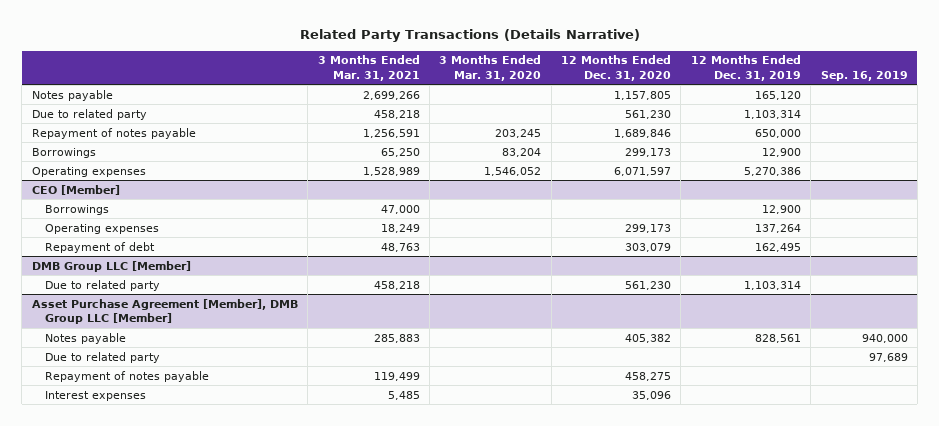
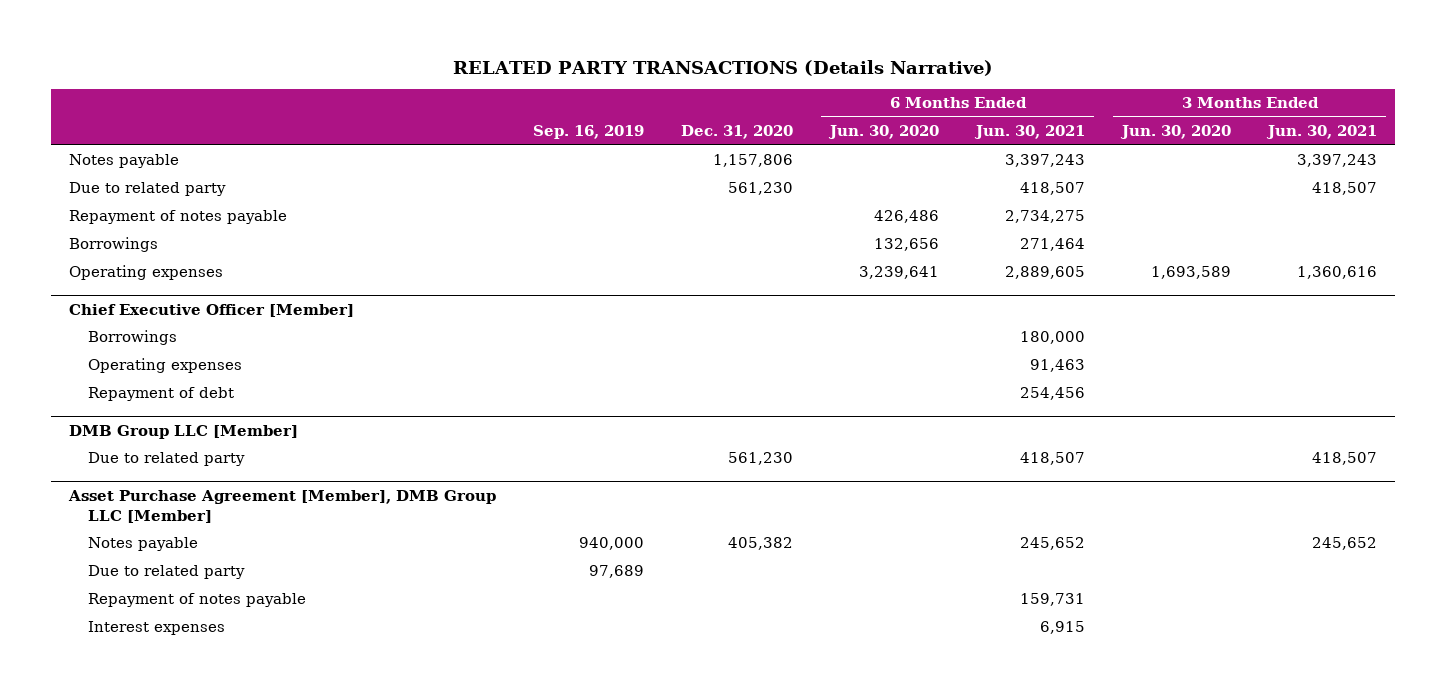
- Related Party Transactions (Details Narrative)
+ RELATED PARTY TRANSACTIONS (Details Narrative)
- | 3 Months Ended Mar. 31, 2021 | 3 Months Ended Mar. 31, 2020 | 12 Months Ended Dec. 31, 2020 | 12 Months Ended Dec. 31, 2019 | Sep. 16, 2019
+ | Sep. 16, 2019 | Dec. 31, 2020 | 6 Months Ended Jun. 30, 2020 | 6 Months Ended Jun. 30, 2021 | 3 Months Ended Jun. 30, 2020 | 3 Months Ended Jun. 30, 2021
- CEO [Member]
+ Chief Executive Officer [Member]

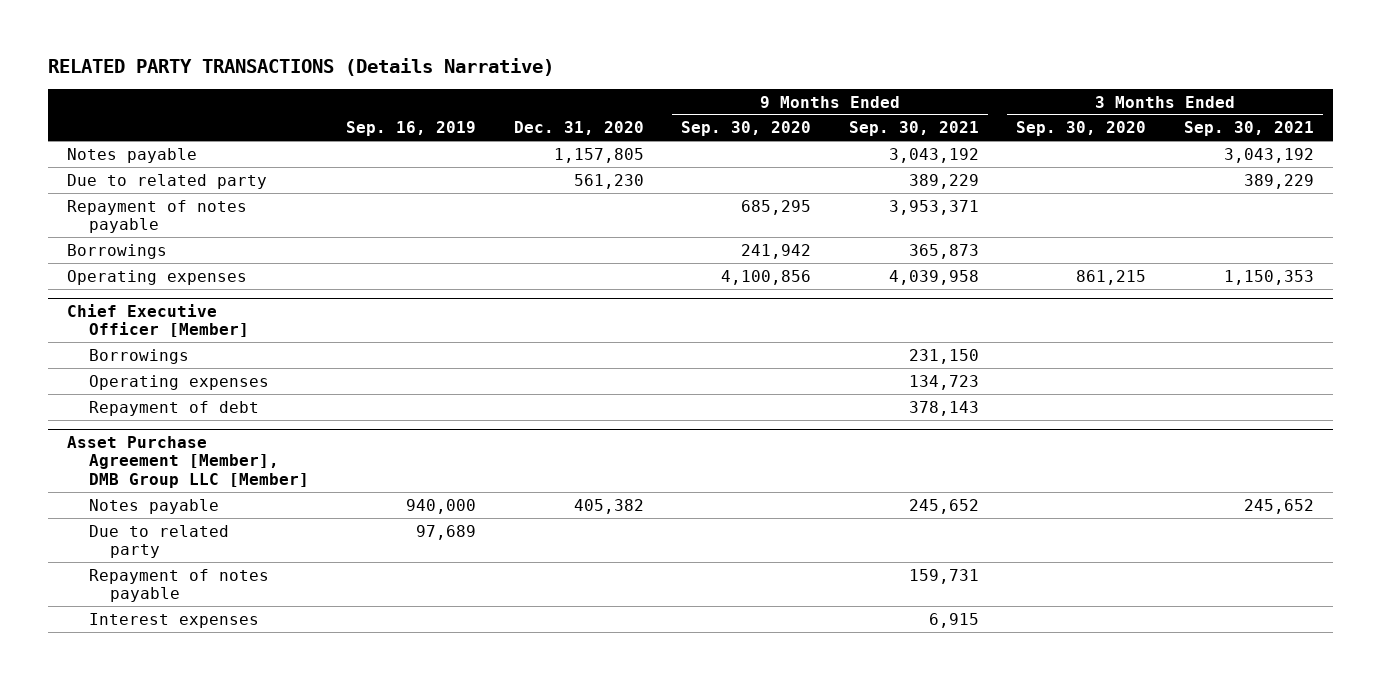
- | Sep. 16, 2019 | Dec. 31, 2020 | 6 Months Ended Jun. 30, 2020 | 6 Months Ended Jun. 30, 2021 | 3 Months Ended Jun. 30, 2020 | 3 Months Ended Jun. 30, 2021
+ | Sep. 16, 2019 | Dec. 31, 2020 | 9 Months Ended Sep. 30, 2020 | 9 Months Ended Sep. 30, 2021 | 3 Months Ended Sep. 30, 2020 | 3 Months Ended Sep. 30, 2021
- Notes payable | | 1,157,806 | | 3,397,243 | | 3,397,243
+ Notes payable | | 1,157,805 | | 3,043,192 | | 3,043,192
- DMB Group LLC [Member]
- Due to related party | | 561,230 | | 418,507 | | 418,507

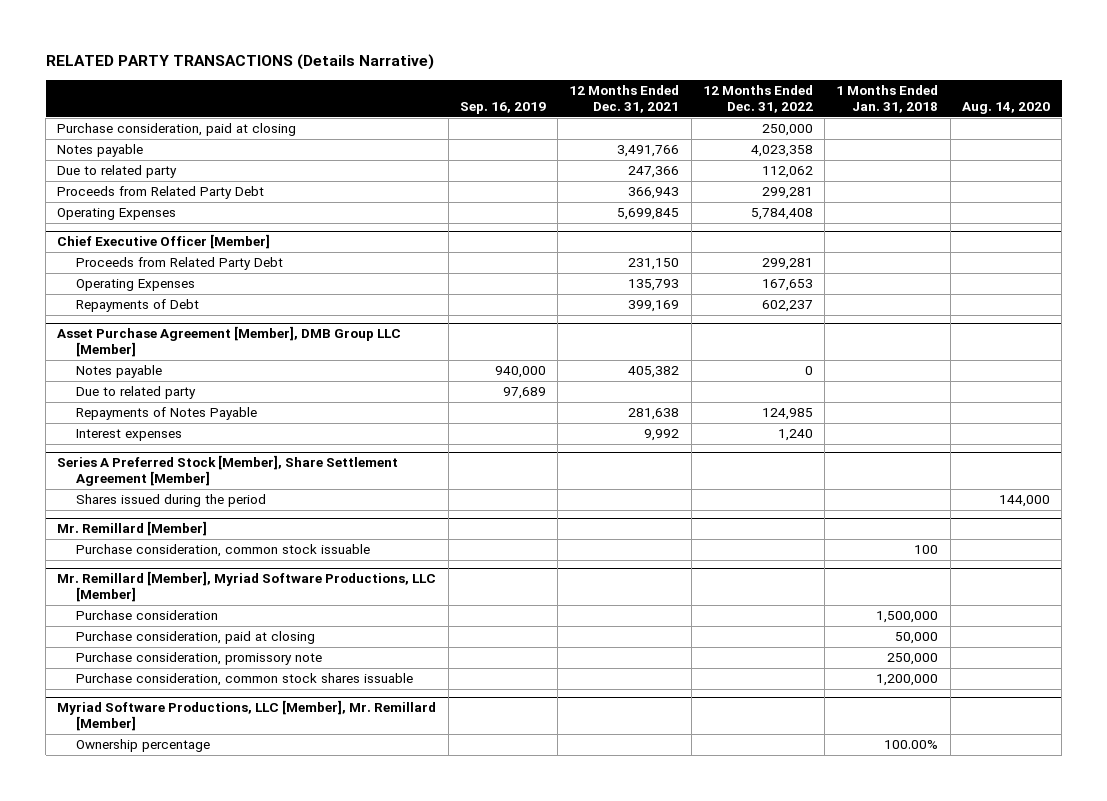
- | Sep. 16, 2019 | Dec. 31, 2020 | 9 Months Ended Sep. 30, 2020 | 9 Months Ended Sep. 30, 2021 | 3 Months Ended Sep. 30, 2020 | 3 Months Ended Sep. 30, 2021
+ | Sep. 16, 2019 | 12 Months Ended Dec. 31, 2021 | 12 Months Ended Dec. 31, 2022 | 1 Months Ended Jan. 31, 2018 | Aug. 14, 2020
+ Purchase consideration, paid at closing | | | 250,000 | |
- Repayment of notes payable | | | 685,295 | 3,953,371 | |
- Borrowings | | | 241,942 | 365,873 | |
- Operating expenses | | | 4,100,856 | 4,039,958 | 861,215 | 1,150,353
+ Proceeds from Related Party Debt | | 366,943 | 299,281 | |
+ Operating Expenses | | 5,699,845 | 5,784,408 | |
@ Chief Executive Officer [Member]
- Borrowings | | | | 231,150 | |
- Operating expenses | | | | 134,723 | |
- Repayment of debt | | | | 378,143 | |
+ Proceeds from Related Party Debt | | 231,150 | 299,281 | |
+ Operating Expenses | | 135,793 | 167,653 | |
+ Repayments of Debt | | 399,169 | 602,237 | |
@ Asset Purchase Agreement [Member], DMB Group LLC [Member]
- Repayment of notes payable | | | | 159,731 | |
+ Repayments of Notes Payable | | 281,638 | 124,985 | |
+ Series A Preferred Stock [Member], Share Settlement Agreement [Member]
+ Shares issued during the period | | | | | 144,000
+ Mr. Remillard [Member]
+ Purchase consideration, common stock issuable | | | | 100 |
+ Mr. Remillard [Member], Myriad Software Productions, LLC [Member]
+ Purchase consideration | | | | 1,500,000 |
+ Purchase consideration, paid at closing | | | | 50,000 |
+ Purchase consideration, promissory note | | | | 250,000 |
+ Purchase consideration, common stock shares issuable | | | | 1,200,000 |
+ Myriad Software Productions, LLC [Member], Mr. Remillard [Member]
+ Ownership percentage | | | | 100.00% |

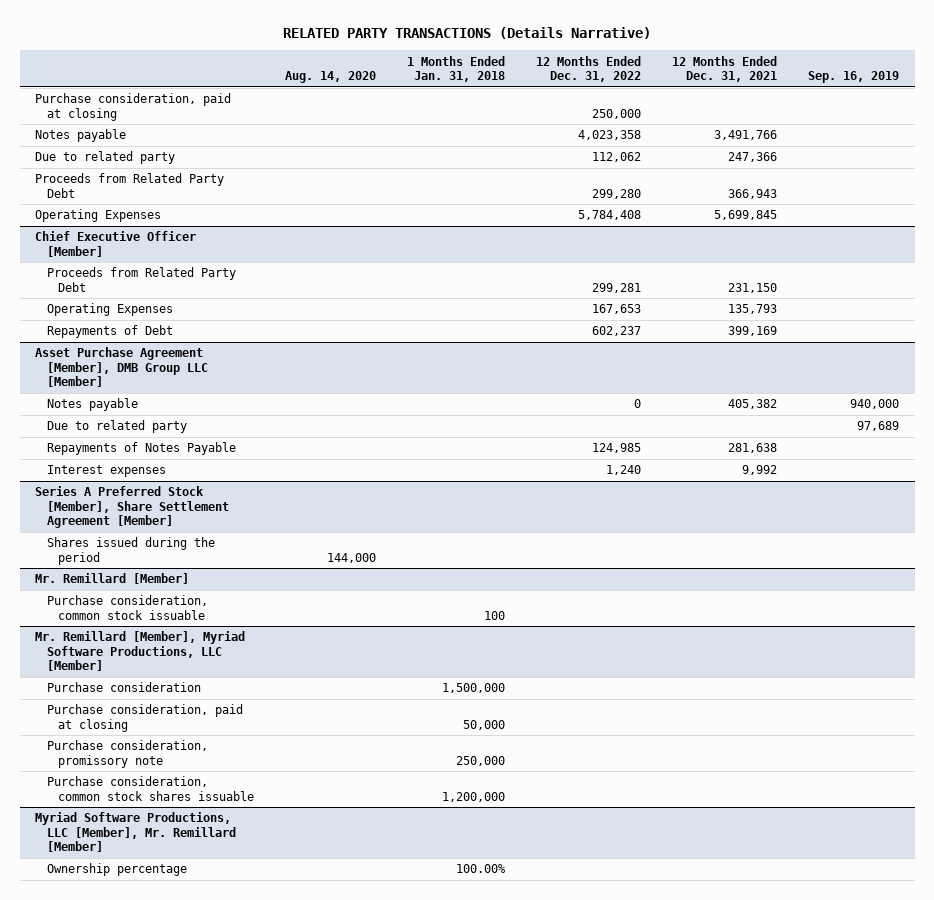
- | Sep. 16, 2019 | 12 Months Ended Dec. 31, 2021 | 12 Months Ended Dec. 31, 2022 | 1 Months Ended Jan. 31, 2018 | Aug. 14, 2020
+ | Aug. 14, 2020 | 1 Months Ended Jan. 31, 2018 | 12 Months Ended Dec. 31, 2022 | 12 Months Ended Dec. 31, 2021 | Sep. 16, 2019
- Proceeds from Related Party Debt | | 366,943 | 299,281 | |
+ Proceeds from Related Party Debt | | | 299,280 | 366,943 |

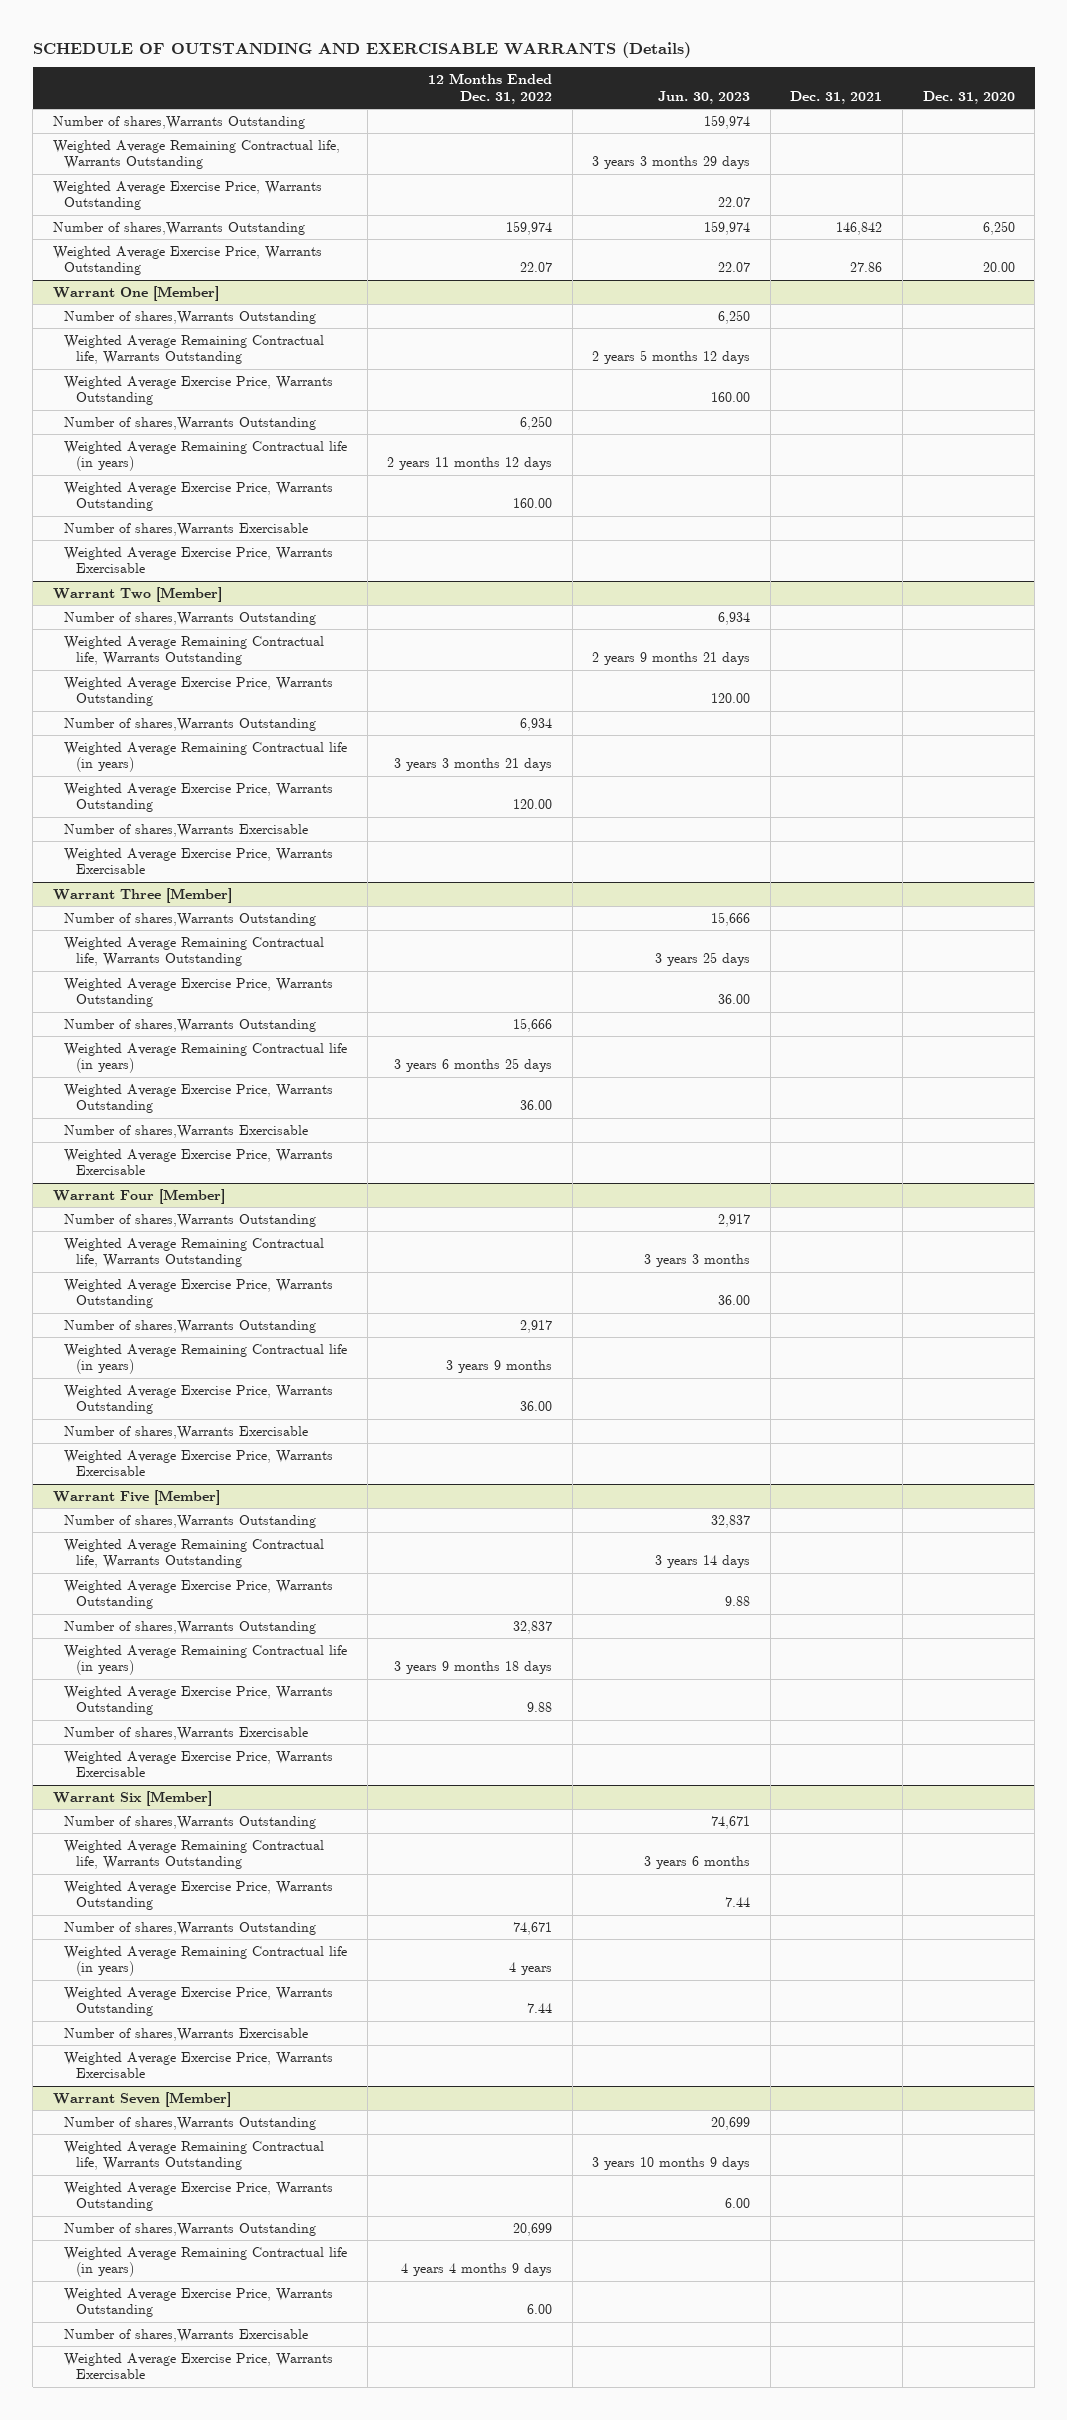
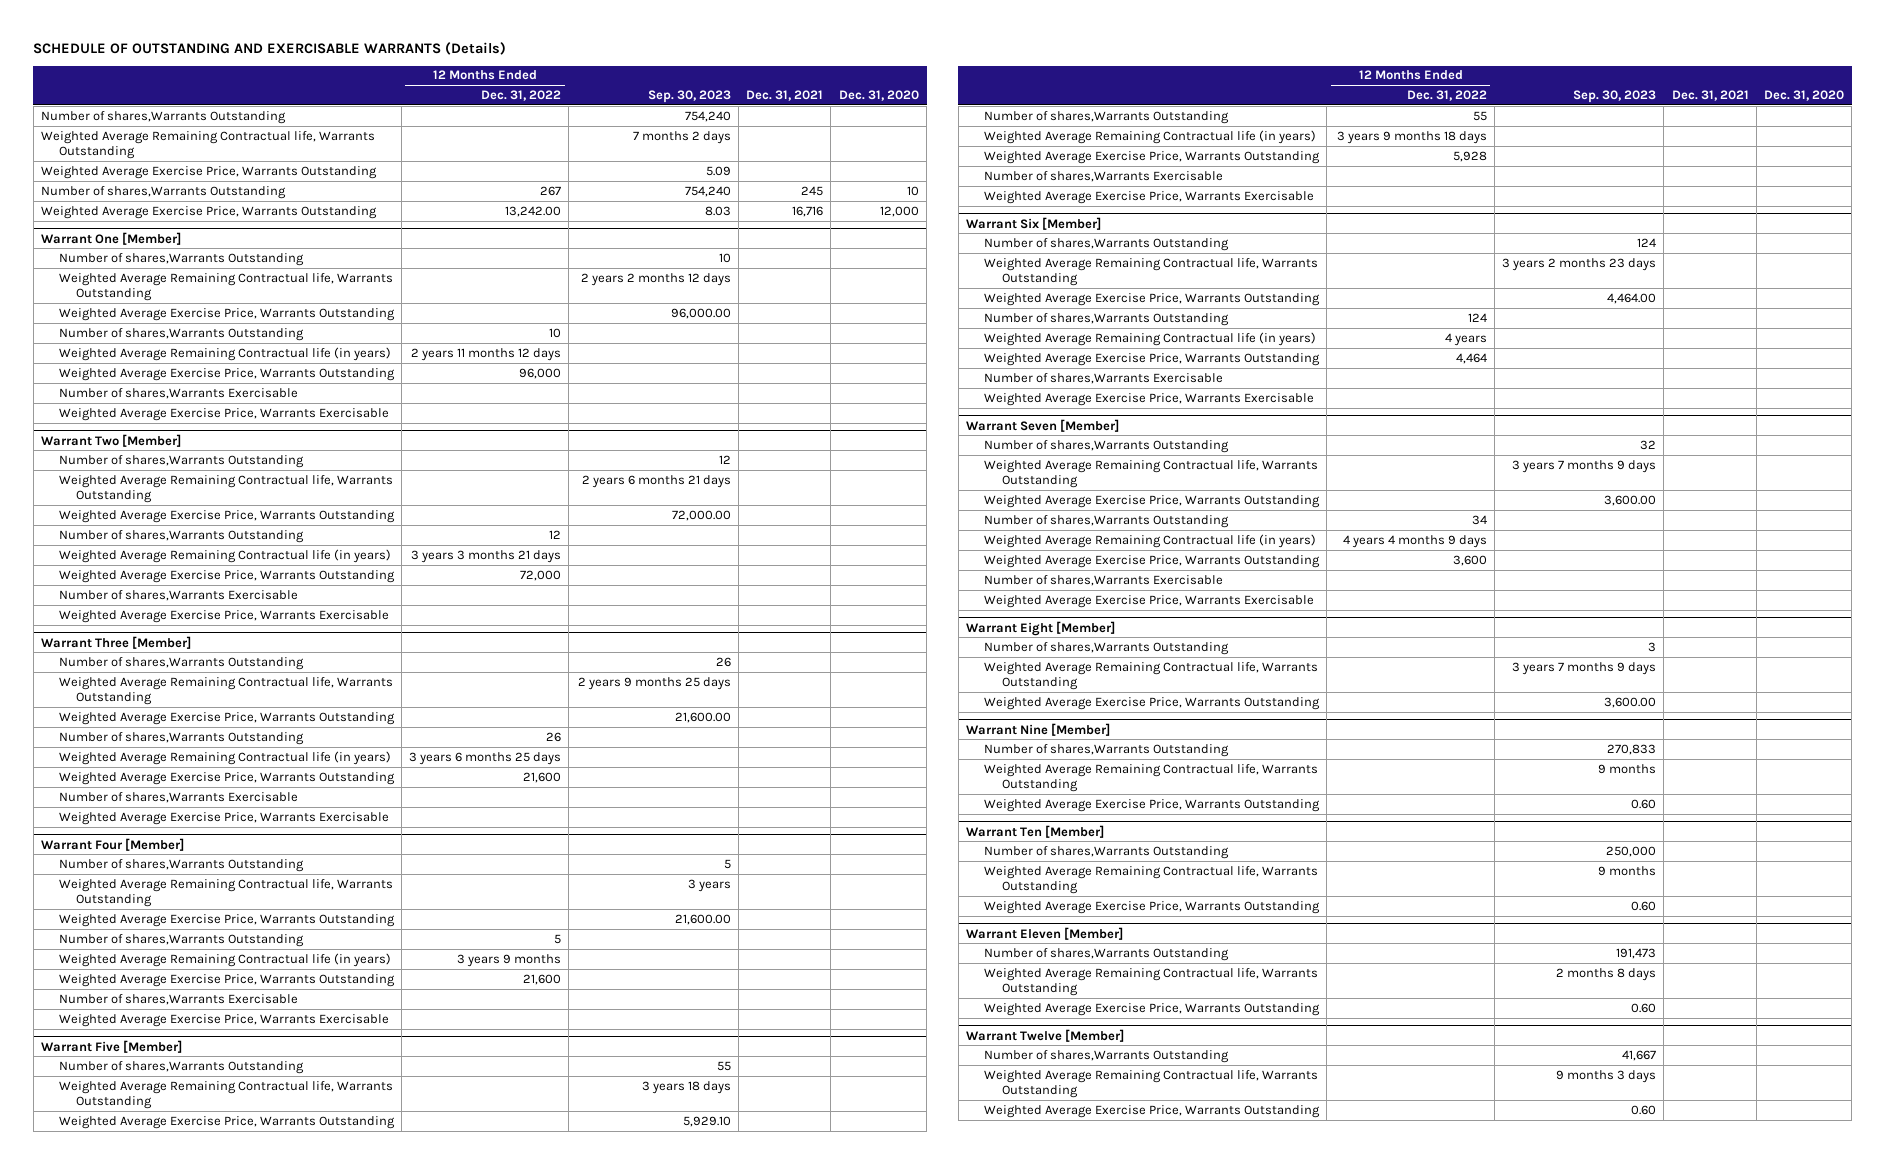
- | 12 Months Ended Dec. 31, 2022 | Jun. 30, 2023 | Dec. 31, 2021 | Dec. 31, 2020
+ | 12 Months Ended Dec. 31, 2022 | Sep. 30, 2023 | Dec. 31, 2021 | Dec. 31, 2020
- Number of shares,Warrants Outstanding | 159,974 | 159,974 | 146,842 | 6,250
- Weighted Average Exercise Price, Warrants Outstanding | 22.07 | 22.07 | 27.86 | 20.00
+ Number of shares,Warrants Outstanding | 267 | 754,240 | 245 | 10
+ Weighted Average Exercise Price, Warrants Outstanding | 13,242.00 | 8.03 | 16,716 | 12,000
@ Warrant One [Member]
- Number of shares,Warrants Outstanding | 6,250 | | |
+ Number of shares,Warrants Outstanding | 10 | | |
- Weighted Average Exercise Price, Warrants Outstanding | 160.00 | | |
+ Weighted Average Exercise Price, Warrants Outstanding | 96,000 | | |
@ Warrant Two [Member]
- Number of shares,Warrants Outstanding | 6,934 | | |
+ Number of shares,Warrants Outstanding | 12 | | |
- Weighted Average Exercise Price, Warrants Outstanding | 120.00 | | |
+ Weighted Average Exercise Price, Warrants Outstanding | 72,000 | | |
@ Warrant Three [Member]
- Number of shares,Warrants Outstanding | 15,666 | | |
+ Number of shares,Warrants Outstanding | 26 | | |
- Weighted Average Exercise Price, Warrants Outstanding | 36.00 | | |
+ Weighted Average Exercise Price, Warrants Outstanding | 21,600 | | |
@ Warrant Four [Member]
- Number of shares,Warrants Outstanding | 2,917 | | |
+ Number of shares,Warrants Outstanding | 5 | | |
- Weighted Average Exercise Price, Warrants Outstanding | 36.00 | | |
+ Weighted Average Exercise Price, Warrants Outstanding | 21,600 | | |
@ Warrant Five [Member]
- Number of shares,Warrants Outstanding | 32,837 | | |
+ Number of shares,Warrants Outstanding | 55 | | |
- Weighted Average Exercise Price, Warrants Outstanding | 9.88 | | |
+ Weighted Average Exercise Price, Warrants Outstanding | 5,928 | | |
@ Warrant Six [Member]
- Number of shares,Warrants Outstanding | 74,671 | | |
+ Number of shares,Warrants Outstanding | 124 | | |
- Weighted Average Exercise Price, Warrants Outstanding | 7.44 | | |
+ Weighted Average Exercise Price, Warrants Outstanding | 4,464 | | |
@ Warrant Seven [Member]
- Number of shares,Warrants Outstanding | 20,699 | | |
+ Number of shares,Warrants Outstanding | 34 | | |
- Weighted Average Exercise Price, Warrants Outstanding | 6.00 | | |
+ Weighted Average Exercise Price, Warrants Outstanding | 3,600 | | |
+ Warrant Eight [Member]
+ Number of shares,Warrants Outstanding | | 3 | |
+ Weighted Average Remaining Contractual life, Warrants Outstanding | | 3 years 7 months 9 days | |
+ Weighted Average Exercise Price, Warrants Outstanding | | 3,600.00 | |
+ Warrant Nine [Member]
+ Number of shares,Warrants Outstanding | | 270,833 | |
+ Weighted Average Remaining Contractual life, Warrants Outstanding | | 9 months | |
+ Weighted Average Exercise Price, Warrants Outstanding | | 0.60 | |
+ Warrant Ten [Member]
+ Number of shares,Warrants Outstanding | | 250,000 | |
+ Weighted Average Remaining Contractual life, Warrants Outstanding | | 9 months | |
+ Weighted Average Exercise Price, Warrants Outstanding | | 0.60 | |
+ Warrant Eleven [Member]
+ Number of shares,Warrants Outstanding | | 191,473 | |
+ Weighted Average Remaining Contractual life, Warrants Outstanding | | 2 months 8 days | |
+ Weighted Average Exercise Price, Warrants Outstanding | | 0.60 | |
+ Warrant Twelve [Member]
+ Number of shares,Warrants Outstanding | | 41,667 | |
+ Weighted Average Remaining Contractual life, Warrants Outstanding | | 9 months 3 days | |
+ Weighted Average Exercise Price, Warrants Outstanding | | 0.60 | |

